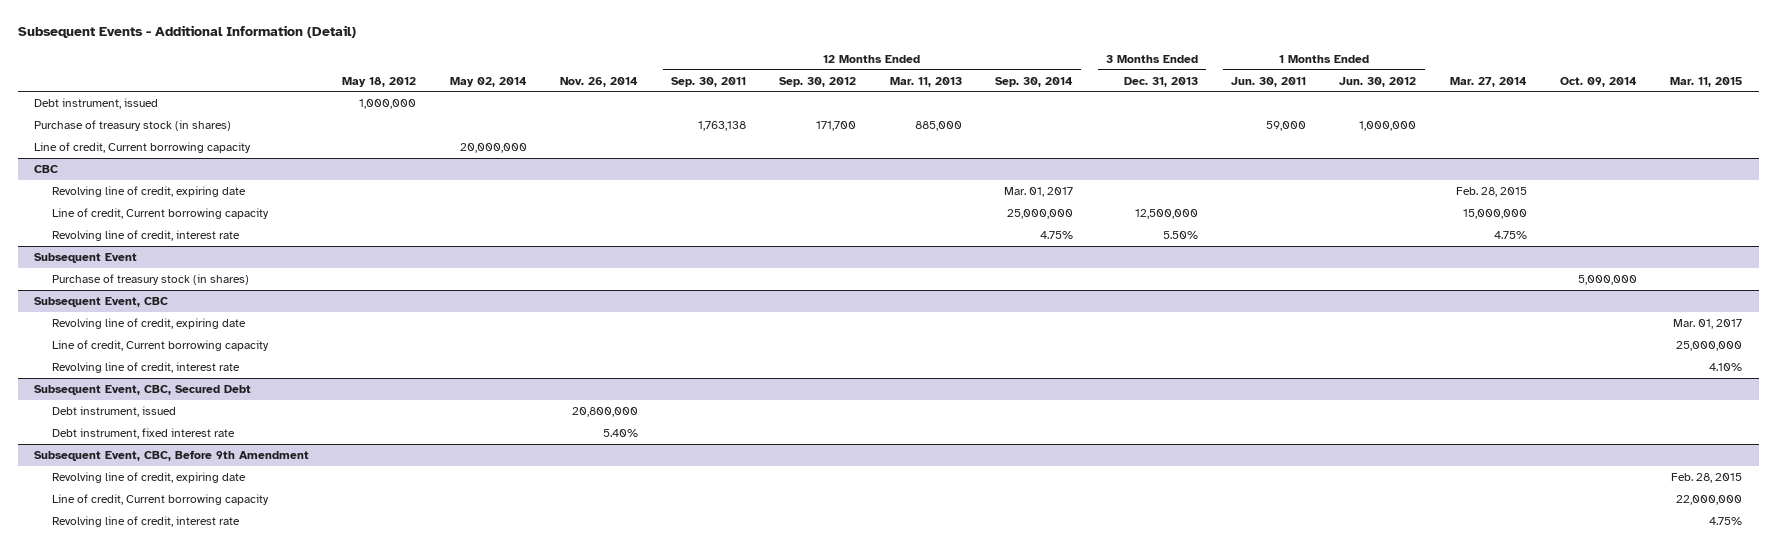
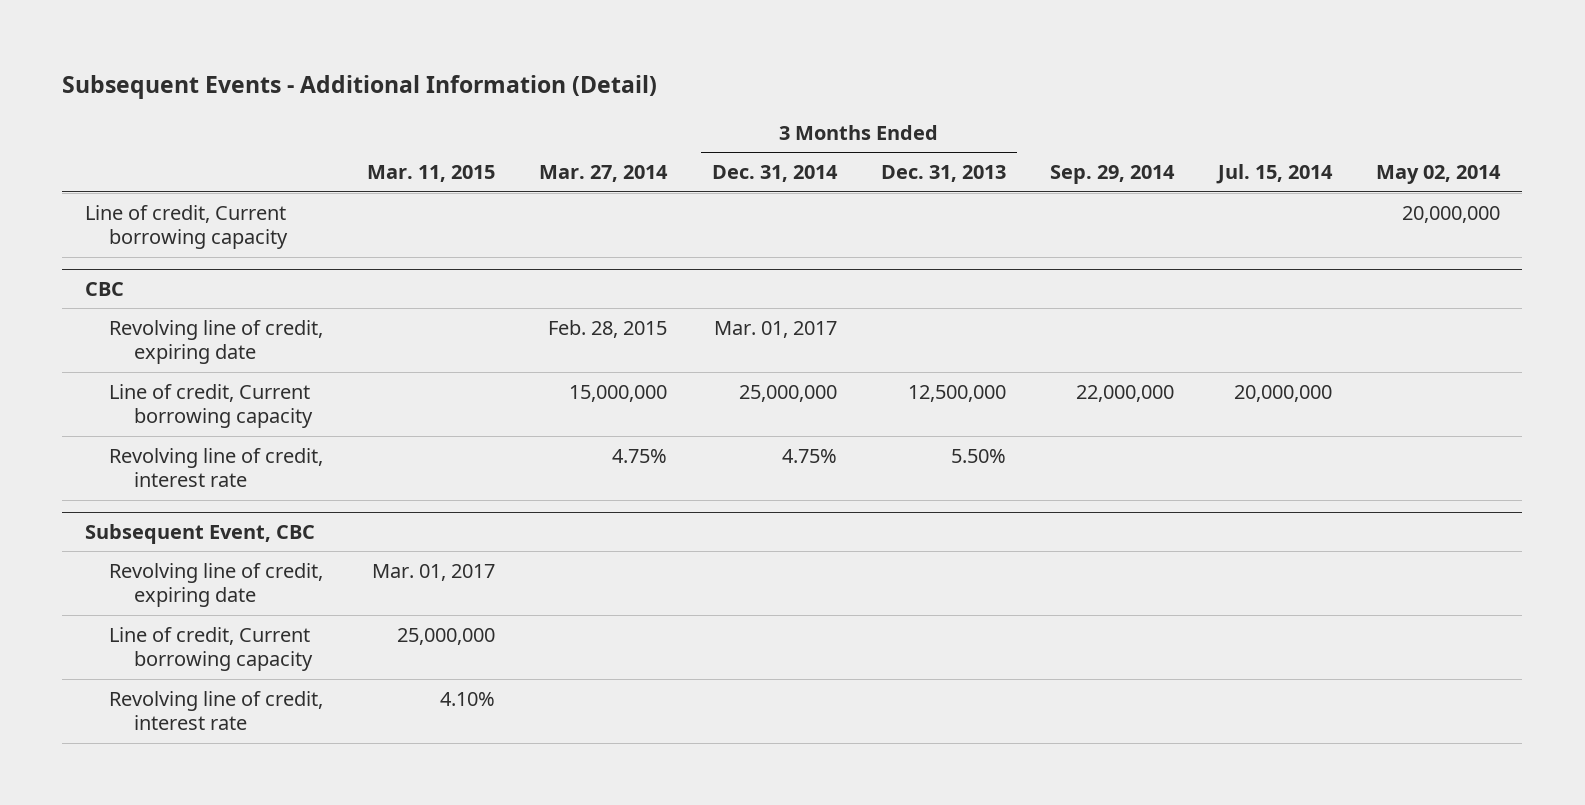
- | May 18, 2012 | May 02, 2014 | Nov. 26, 2014 | 12 Months Ended Sep. 30, 2011 | 12 Months Ended Sep. 30, 2012 | 12 Months Ended Mar. 11, 2013 | 12 Months Ended Sep. 30, 2014 | 3 Months Ended Dec. 31, 2013 | 1 Months Ended Jun. 30, 2011 | 1 Months Ended Jun. 30, 2012 | Mar. 27, 2014 | Oct. 09, 2014 | Mar. 11, 2015
+ | Mar. 11, 2015 | Mar. 27, 2014 | 3 Months Ended Dec. 31, 2014 | 3 Months Ended Dec. 31, 2013 | Sep. 29, 2014 | Jul. 15, 2014 | May 02, 2014
- Debt instrument, issued | 1,000,000 | | | | | | | | | | | |
- Purchase of treasury stock (in shares) | | | | 1,763,138 | 171,700 | 885,000 | | | 59,000 | 1,000,000 | | |
- Subsequent Event
- Purchase of treasury stock (in shares) | | | | | | | | | | | | 5,000,000 |
- Subsequent Event, CBC, Secured Debt
- Debt instrument, issued | | | 20,800,000 | | | | | | | | | |
- Debt instrument, fixed interest rate | | | 5.40% | | | | | | | | | |
- Subsequent Event, CBC, Before 9th Amendment
- Revolving line of credit, expiring date | | | | | | | | | | | | | Feb. 28, 2015
- Line of credit, Current borrowing capacity | | | | | | | | | | | | | 22,000,000
- Revolving line of credit, interest rate | | | | | | | | | | | | | 4.75%

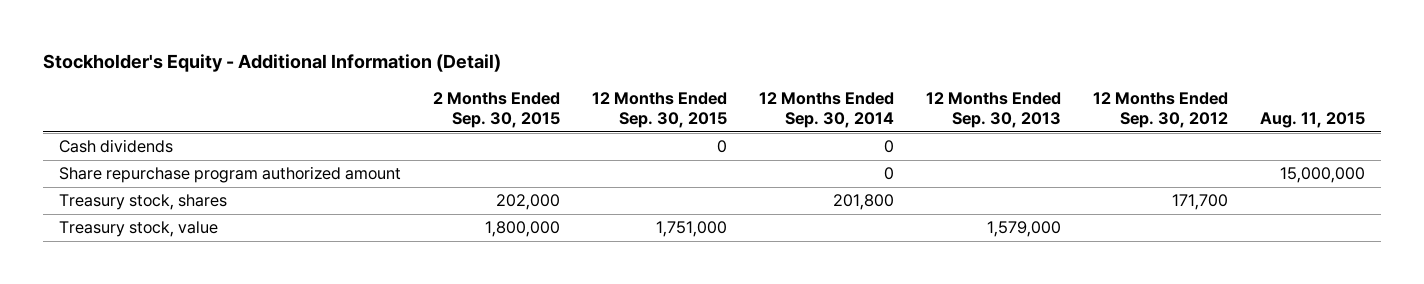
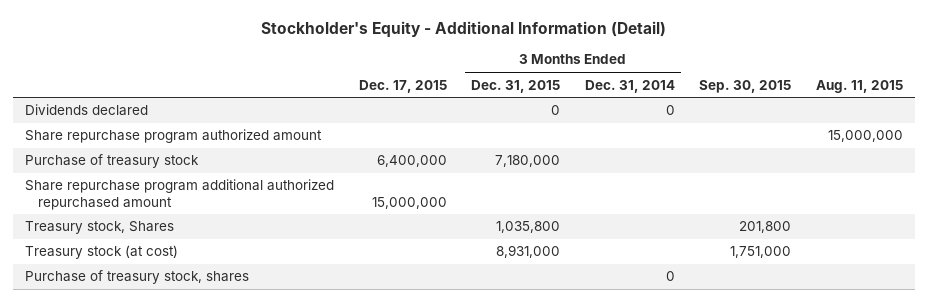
- | 2 Months Ended Sep. 30, 2015 | 12 Months Ended Sep. 30, 2015 | 12 Months Ended Sep. 30, 2014 | 12 Months Ended Sep. 30, 2013 | 12 Months Ended Sep. 30, 2012 | Aug. 11, 2015
+ | Dec. 17, 2015 | 3 Months Ended Dec. 31, 2015 | 3 Months Ended Dec. 31, 2014 | Sep. 30, 2015 | Aug. 11, 2015
- Cash dividends | | 0 | 0 | | |
+ Dividends declared | | 0 | 0 | |
- Treasury stock, shares | 202,000 | | 201,800 | | 171,700 |
- Treasury stock, value | 1,800,000 | 1,751,000 | | 1,579,000 | |
+ Purchase of treasury stock | 6,400,000 | 7,180,000 | | |
+ Share repurchase program additional authorized repurchased amount | 15,000,000 | | | |
+ Treasury stock, Shares | | 1,035,800 | | 201,800 |
+ Treasury stock (at cost) | | 8,931,000 | | 1,751,000 |
+ Purchase of treasury stock, shares | | | 0 | |

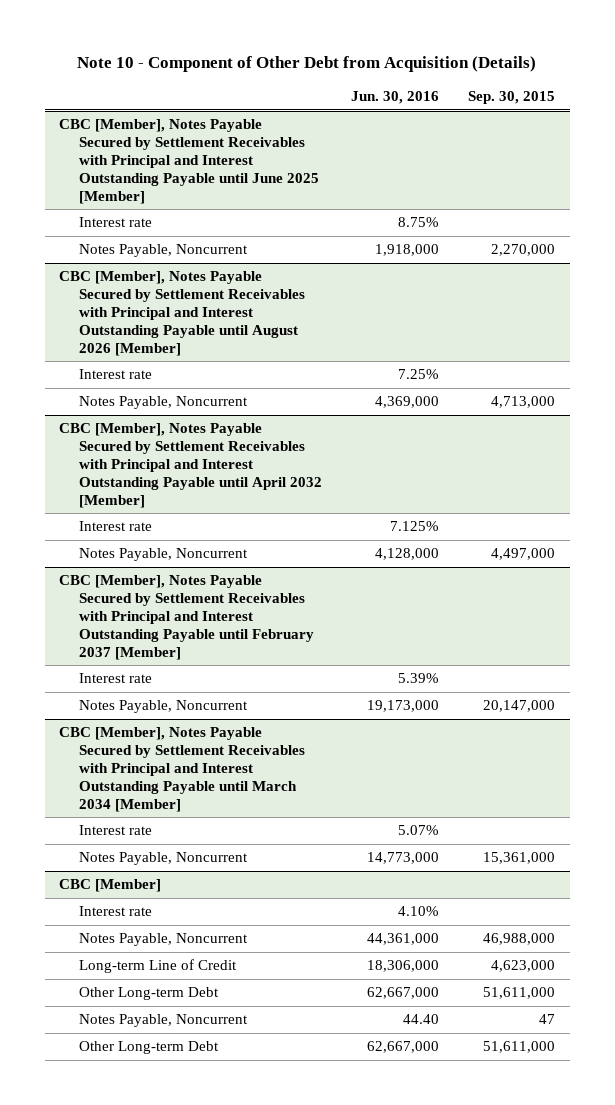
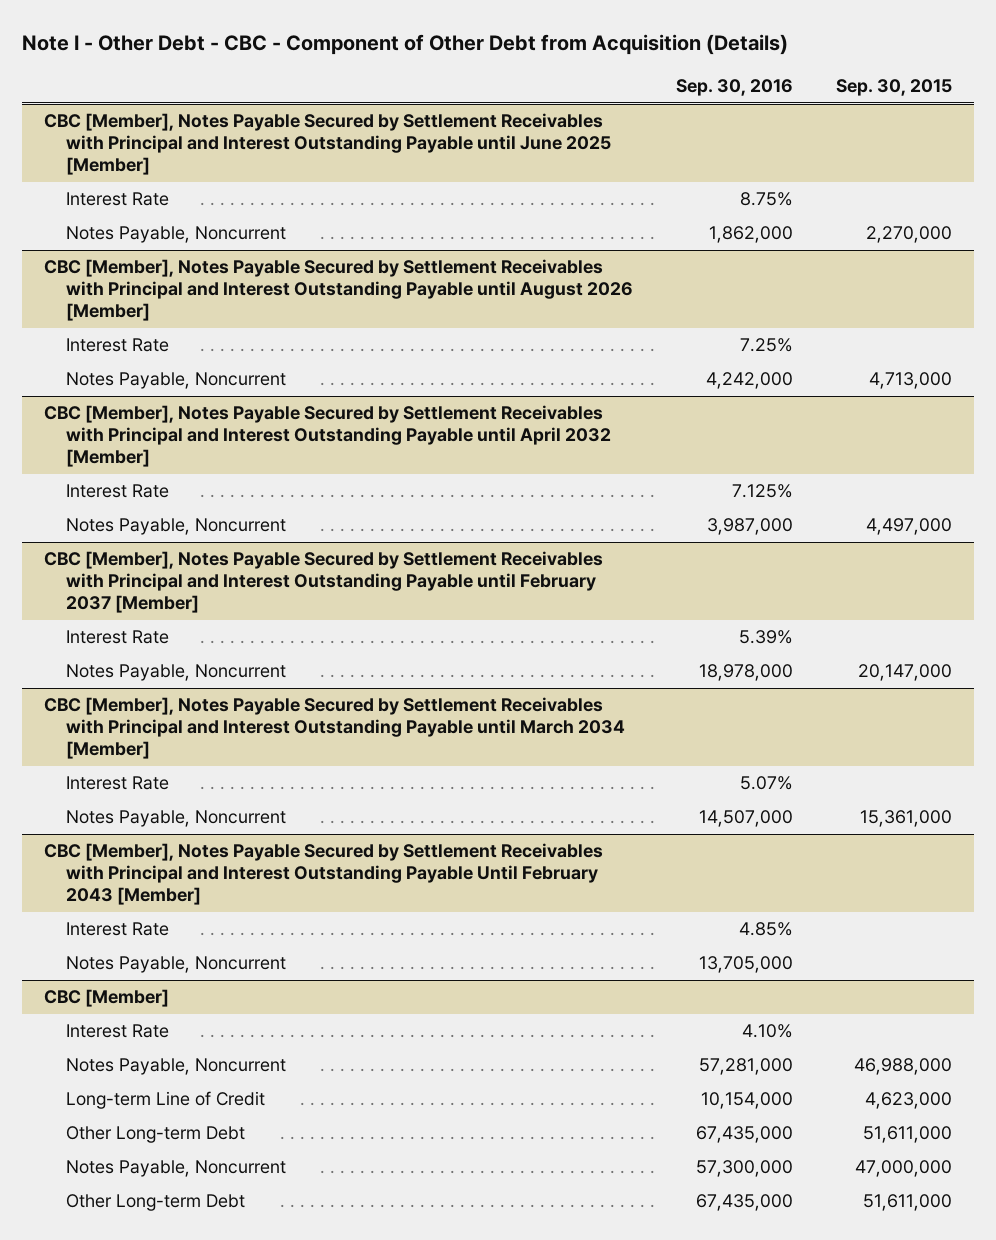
- Note 10 - Component of Other Debt from Acquisition (Details)
+ Note I - Other Debt - CBC - Component of Other Debt from Acquisition (Details)
- | Jun. 30, 2016 | Sep. 30, 2015
+ | Sep. 30, 2016 | Sep. 30, 2015
@ CBC [Member], Notes Payable Secured by Settlement Receivables with Principal and Interest Outstanding Payable until June 2025 [Member]
- Interest rate | 8.75% |
+ Interest Rate | 8.75% |
@ CBC [Member], Notes Payable Secured by Settlement Receivables with Principal and Interest Outstanding Payable until August 2026 [Member]
- Interest rate | 7.25% |
+ Interest Rate | 7.25% |
@ CBC [Member], Notes Payable Secured by Settlement Receivables with Principal and Interest Outstanding Payable until April 2032 [Member]
- Interest rate | 7.125% |
+ Interest Rate | 7.125% |
@ CBC [Member], Notes Payable Secured by Settlement Receivables with Principal and Interest Outstanding Payable until February 2037 [Member]
- Interest rate | 5.39% |
+ Interest Rate | 5.39% |
@ CBC [Member], Notes Payable Secured by Settlement Receivables with Principal and Interest Outstanding Payable until March 2034 [Member]
- Interest rate | 5.07% |
+ Interest Rate | 5.07% |
+ CBC [Member], Notes Payable Secured by Settlement Receivables with Principal and Interest Outstanding Payable Until February 2043 [Member]
+ Interest Rate | 4.85% |
+ Notes Payable, Noncurrent | 13,705,000 |
@ CBC [Member]
- Interest rate | 4.10% |
+ Interest Rate | 4.10% |
- Notes Payable, Noncurrent | 44.40 | 47
+ Notes Payable, Noncurrent | 57,300,000 | 47,000,000

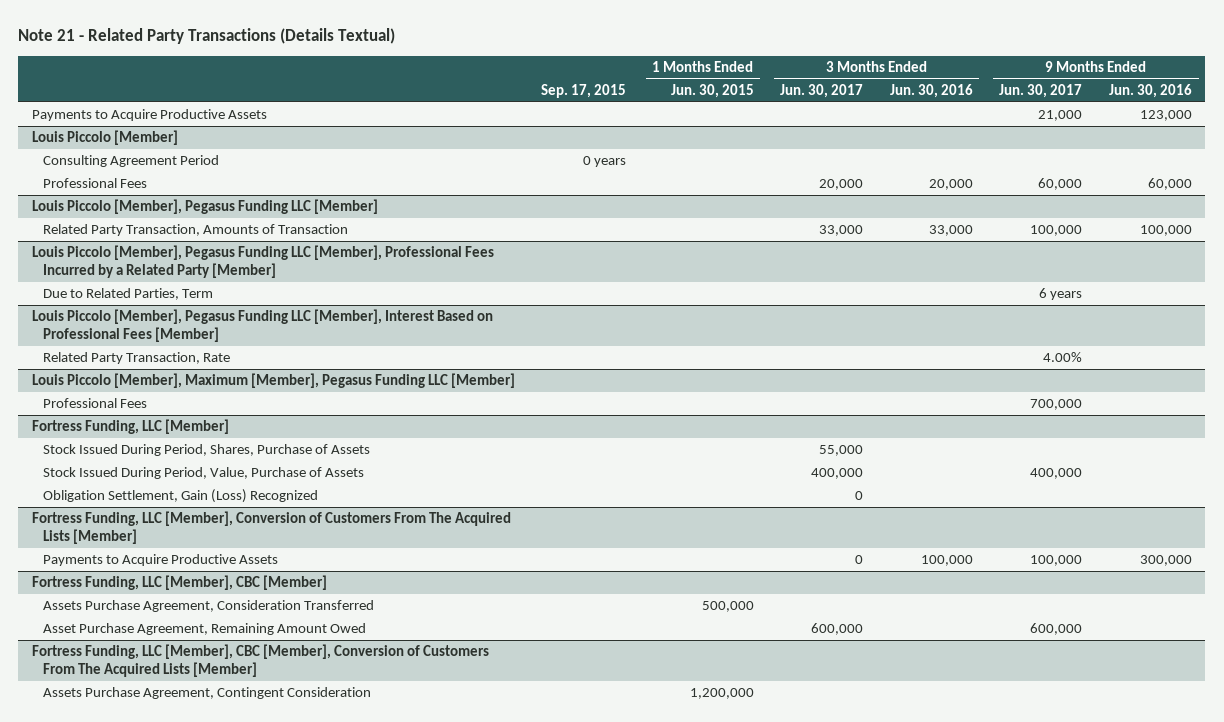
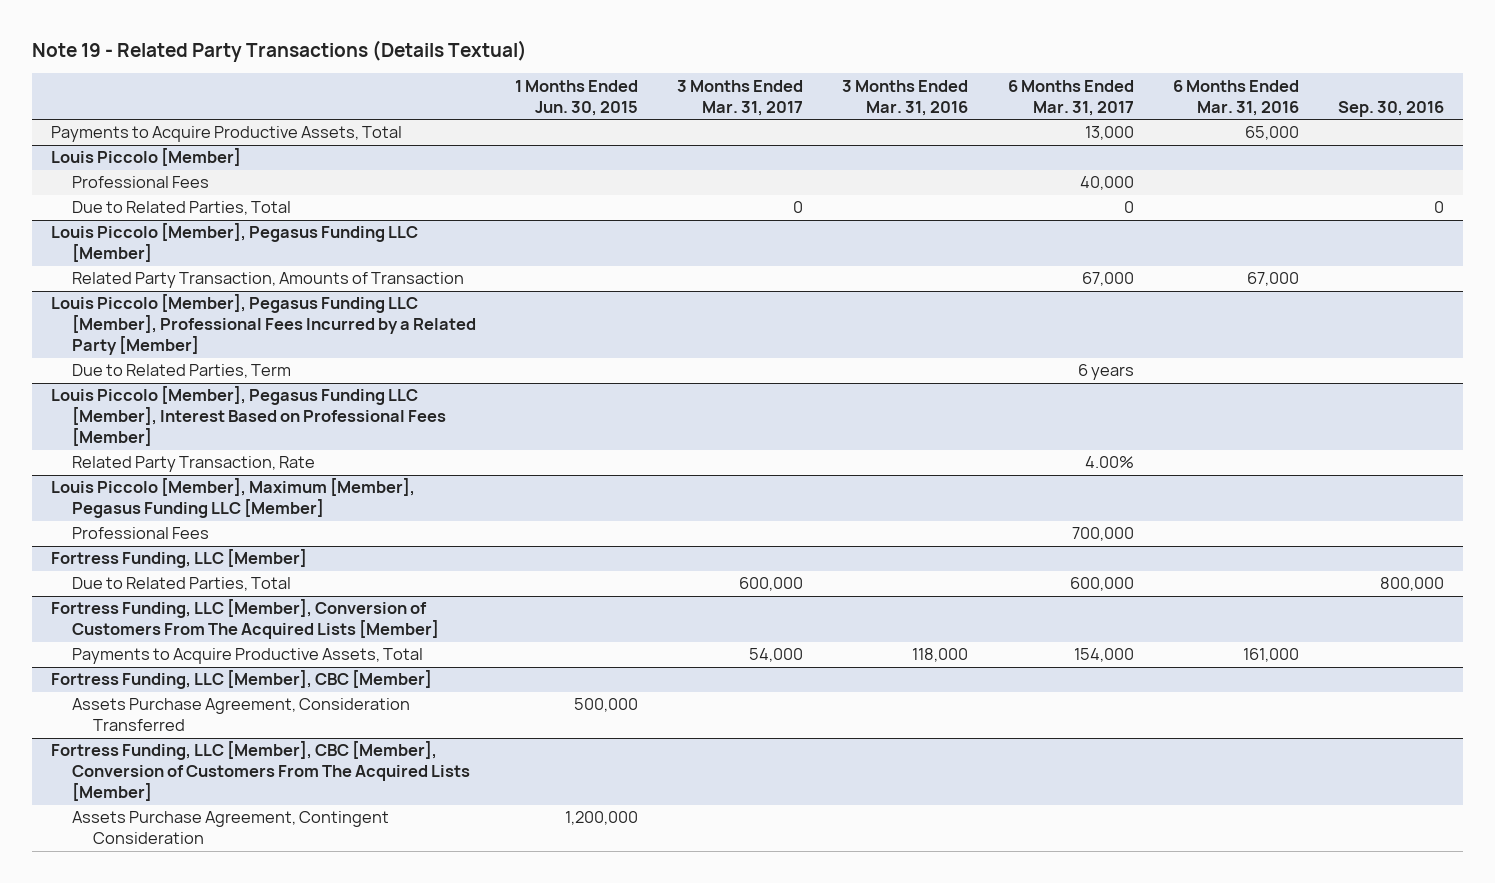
- Note 21 - Related Party Transactions (Details Textual)
+ Note 19 - Related Party Transactions (Details Textual)
- | Sep. 17, 2015 | 1 Months Ended Jun. 30, 2015 | 3 Months Ended Jun. 30, 2017 | 3 Months Ended Jun. 30, 2016 | 9 Months Ended Jun. 30, 2017 | 9 Months Ended Jun. 30, 2016
+ | 1 Months Ended Jun. 30, 2015 | 3 Months Ended Mar. 31, 2017 | 3 Months Ended Mar. 31, 2016 | 6 Months Ended Mar. 31, 2017 | 6 Months Ended Mar. 31, 2016 | Sep. 30, 2016
- Payments to Acquire Productive Assets | | | | | 21,000 | 123,000
+ Payments to Acquire Productive Assets, Total | | | | 13,000 | 65,000 |
@ Louis Piccolo [Member]
- Consulting Agreement Period | 0 years | | | | |
+ Due to Related Parties, Total | | 0 | | 0 | | 0
@ Fortress Funding, LLC [Member]
- Stock Issued During Period, Shares, Purchase of Assets | | | 55,000 | | |
- Stock Issued During Period, Value, Purchase of Assets | | | 400,000 | | 400,000 |
- Obligation Settlement, Gain (Loss) Recognized | | | 0 | | |
+ Due to Related Parties, Total | | 600,000 | | 600,000 | | 800,000
@ Fortress Funding, LLC [Member], Conversion of Customers From The Acquired Lists [Member]
- Payments to Acquire Productive Assets | | | 0 | 100,000 | 100,000 | 300,000
+ Payments to Acquire Productive Assets, Total | | 54,000 | 118,000 | 154,000 | 161,000 |
@ Fortress Funding, LLC [Member], CBC [Member]
- Asset Purchase Agreement, Remaining Amount Owed | | | 600,000 | | 600,000 |

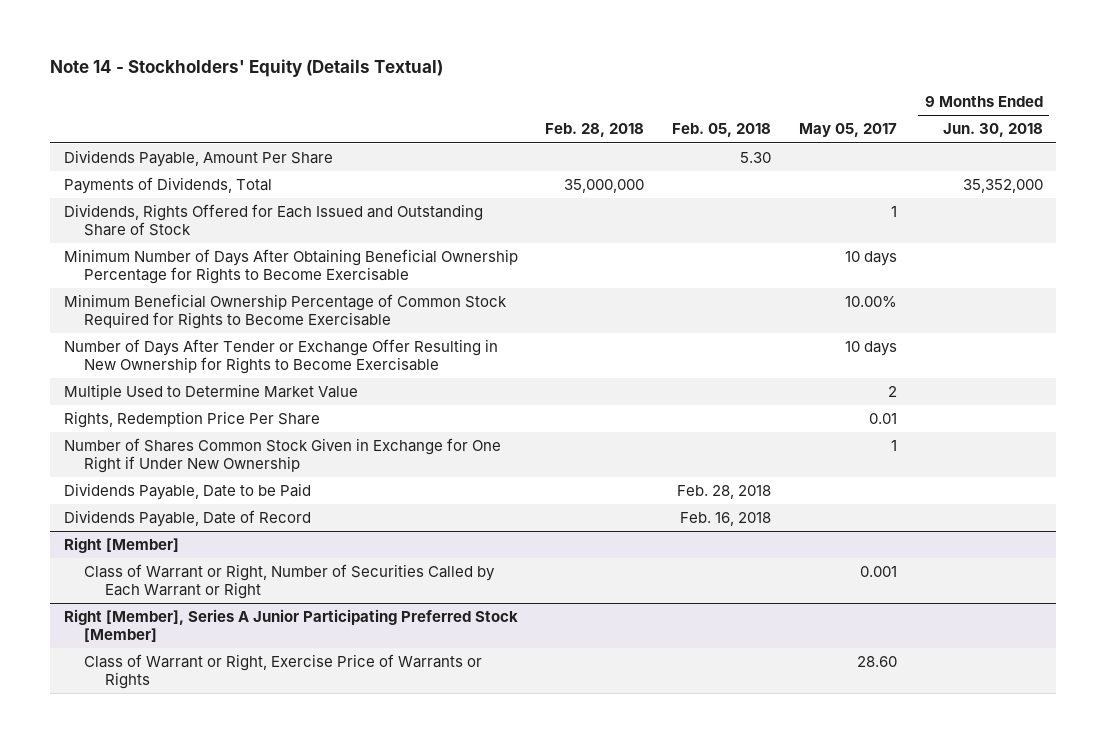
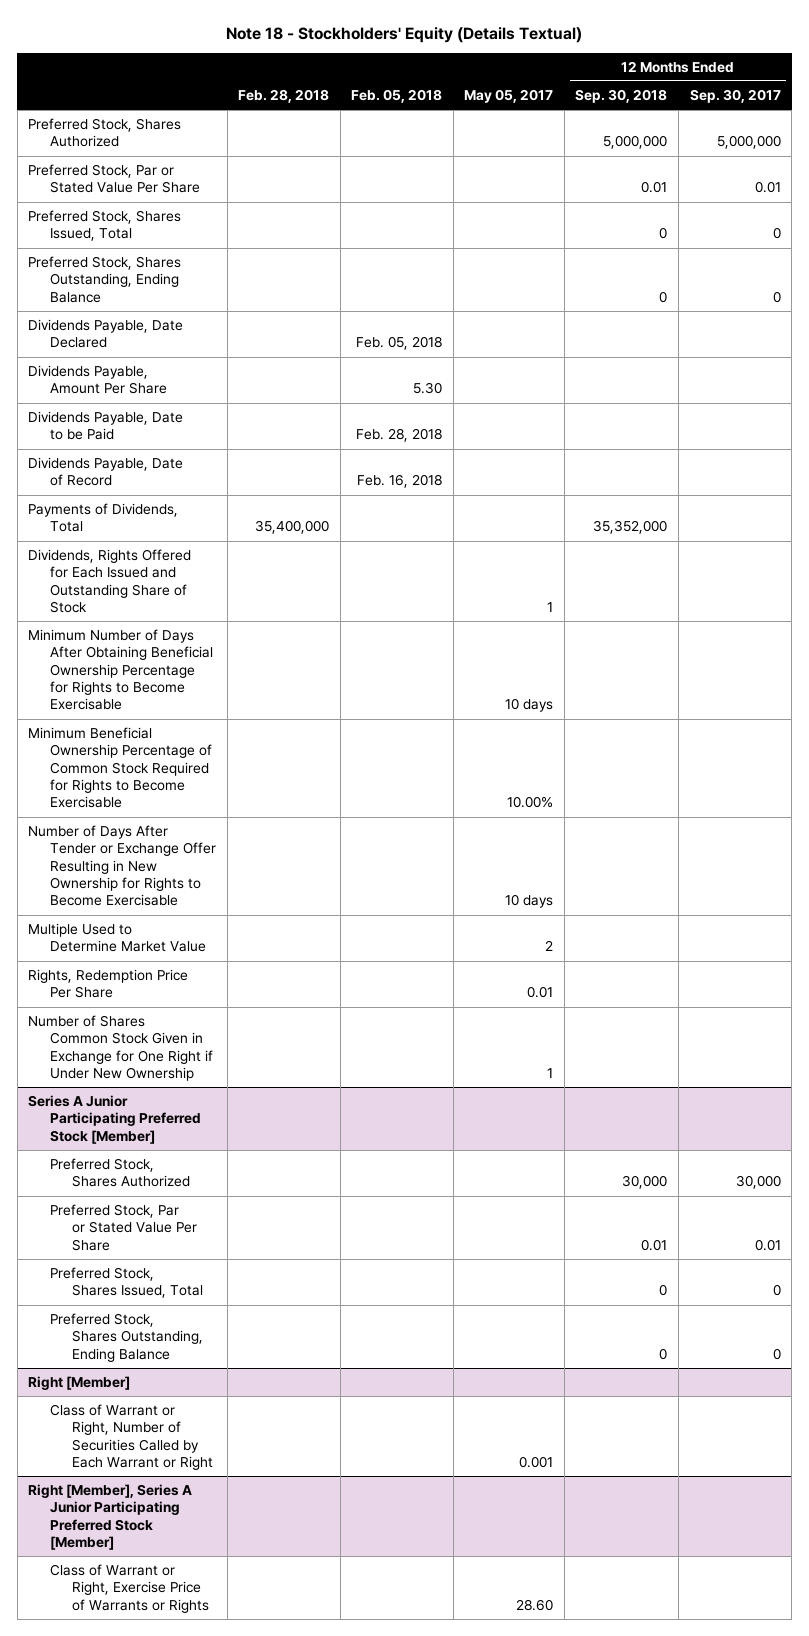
- Note 14 - Stockholders' Equity (Details Textual)
+ Note 18 - Stockholders' Equity (Details Textual)
- | Feb. 28, 2018 | Feb. 05, 2018 | May 05, 2017 | 9 Months Ended Jun. 30, 2018
+ | Feb. 28, 2018 | Feb. 05, 2018 | May 05, 2017 | 12 Months Ended Sep. 30, 2018 | 12 Months Ended Sep. 30, 2017
+ Preferred Stock, Shares Authorized | | | | 5,000,000 | 5,000,000
+ Preferred Stock, Par or Stated Value Per Share | | | | 0.01 | 0.01
+ Preferred Stock, Shares Issued, Total | | | | 0 | 0
+ Preferred Stock, Shares Outstanding, Ending Balance | | | | 0 | 0
+ Dividends Payable, Date Declared | | Feb. 05, 2018 | | |
- Payments of Dividends, Total | 35,000,000 | | | 35,352,000
moved up: Dividends Payable, Date to be Paid | | Feb. 28, 2018 | | |
moved up: Dividends Payable, Date of Record | | Feb. 16, 2018 | | |
+ Payments of Dividends, Total | 35,400,000 | | | 35,352,000 |
+ Series A Junior Participating Preferred Stock [Member]
+ Preferred Stock, Shares Authorized | | | | 30,000 | 30,000
+ Preferred Stock, Par or Stated Value Per Share | | | | 0.01 | 0.01
+ Preferred Stock, Shares Issued, Total | | | | 0 | 0
+ Preferred Stock, Shares Outstanding, Ending Balance | | | | 0 | 0

